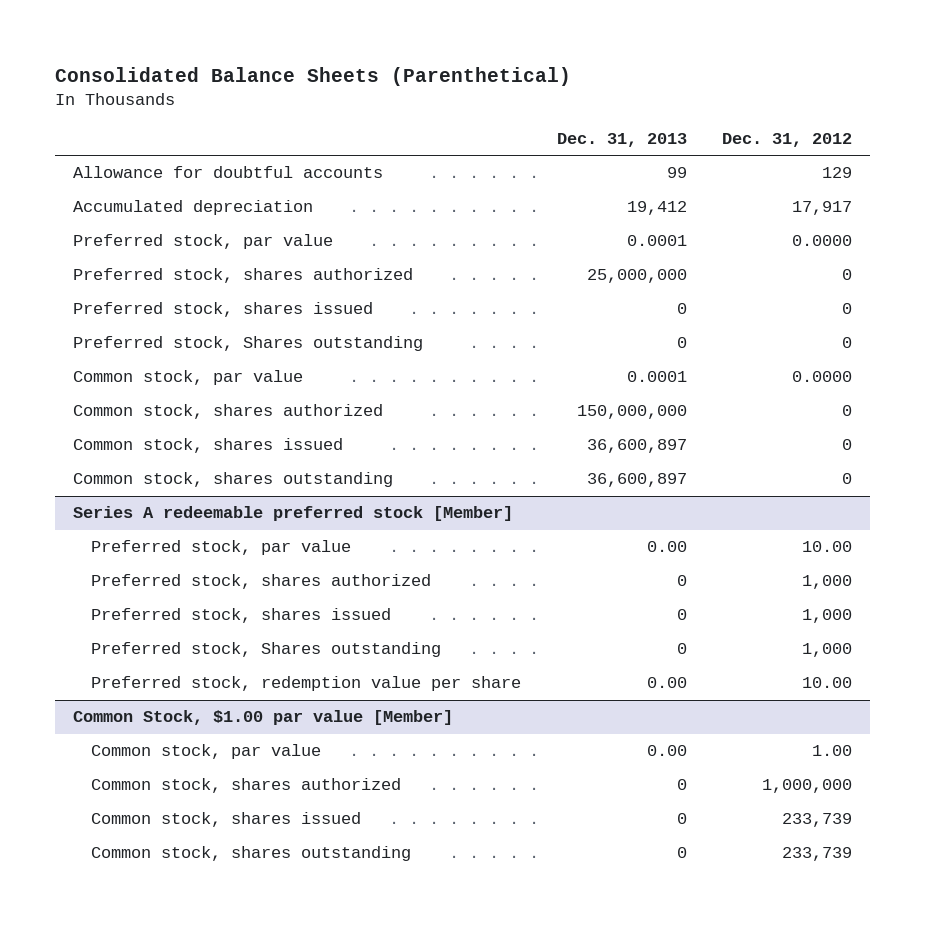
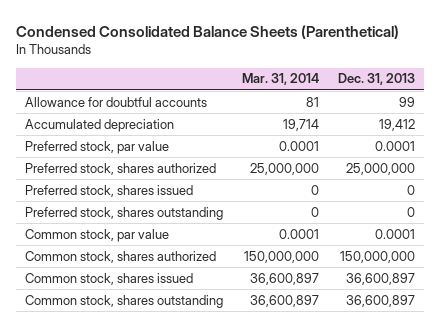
- Consolidated Balance Sheets (Parenthetical)
+ Condensed Consolidated Balance Sheets (Parenthetical)
- | Dec. 31, 2013 | Dec. 31, 2012
+ | Mar. 31, 2014 | Dec. 31, 2013
- Preferred stock, Shares outstanding | 0 | 0
+ Preferred stock, shares outstanding | 0 | 0
- Series A redeemable preferred stock [Member]
- Preferred stock, par value | 0.00 | 10.00
- Preferred stock, shares authorized | 0 | 1,000
- Preferred stock, shares issued | 0 | 1,000
- Preferred stock, Shares outstanding | 0 | 1,000
- Preferred stock, redemption value per share | 0.00 | 10.00
- Common Stock, $1.00 par value [Member]
- Common stock, par value | 0.00 | 1.00
- Common stock, shares authorized | 0 | 1,000,000
- Common stock, shares issued | 0 | 233,739
- Common stock, shares outstanding | 0 | 233,739

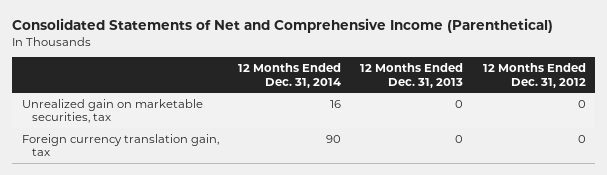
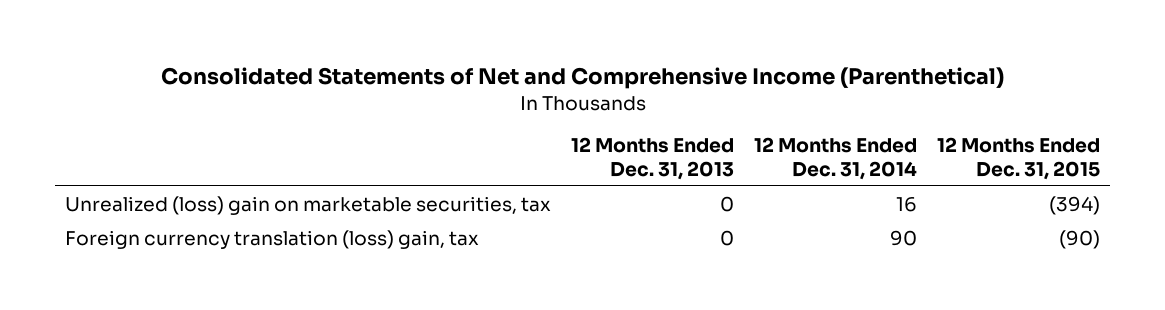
- | 12 Months Ended Dec. 31, 2014 | 12 Months Ended Dec. 31, 2013 | 12 Months Ended Dec. 31, 2012
+ | 12 Months Ended Dec. 31, 2013 | 12 Months Ended Dec. 31, 2014 | 12 Months Ended Dec. 31, 2015
- Unrealized gain on marketable securities, tax | 16 | 0 | 0
- Foreign currency translation gain, tax | 90 | 0 | 0
+ Unrealized (loss) gain on marketable securities, tax | 0 | 16 | (394)
+ Foreign currency translation (loss) gain, tax | 0 | 90 | (90)

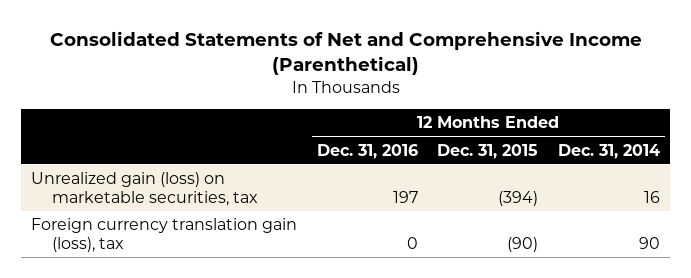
- | 12 Months Ended Dec. 31, 2013 | 12 Months Ended Dec. 31, 2014 | 12 Months Ended Dec. 31, 2015
+ | 12 Months Ended Dec. 31, 2016 | 12 Months Ended Dec. 31, 2015 | 12 Months Ended Dec. 31, 2014
- Unrealized (loss) gain on marketable securities, tax | 0 | 16 | (394)
- Foreign currency translation (loss) gain, tax | 0 | 90 | (90)
+ Unrealized gain (loss) on marketable securities, tax | 197 | (394) | 16
+ Foreign currency translation gain (loss), tax | 0 | (90) | 90

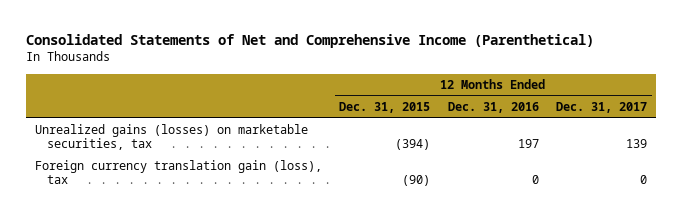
- | 12 Months Ended Dec. 31, 2016 | 12 Months Ended Dec. 31, 2015 | 12 Months Ended Dec. 31, 2014
+ | 12 Months Ended Dec. 31, 2015 | 12 Months Ended Dec. 31, 2016 | 12 Months Ended Dec. 31, 2017
- Unrealized gain (loss) on marketable securities, tax | 197 | (394) | 16
+ Unrealized gains (losses) on marketable securities, tax | (394) | 197 | 139

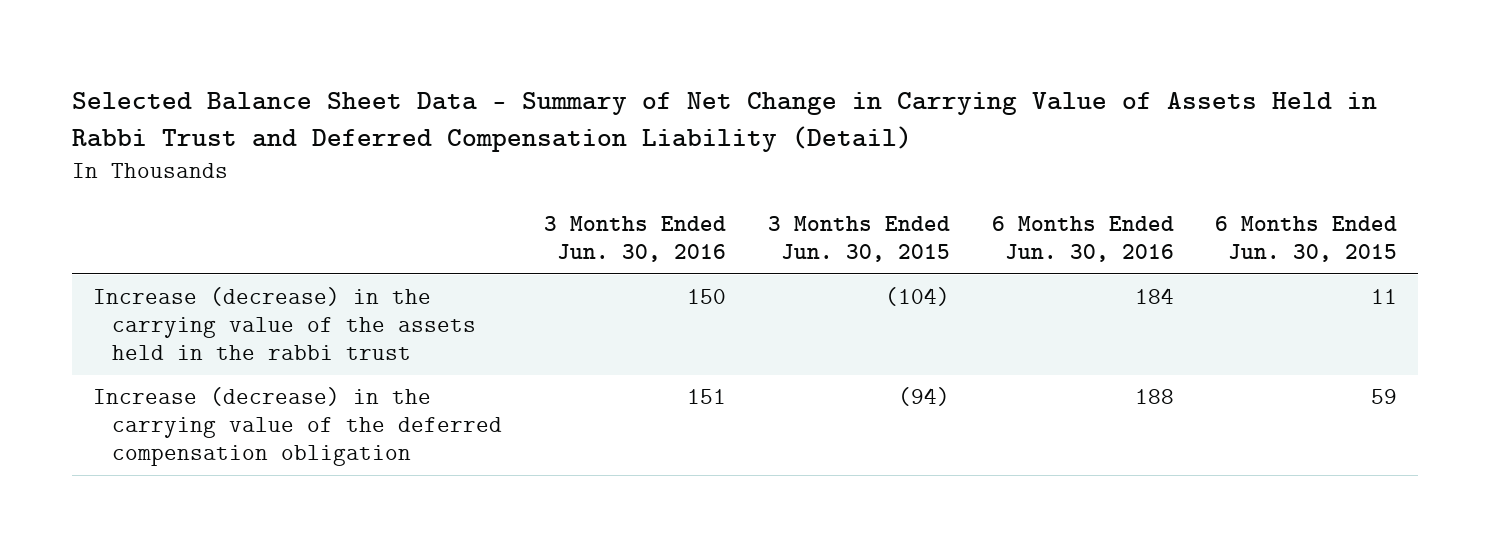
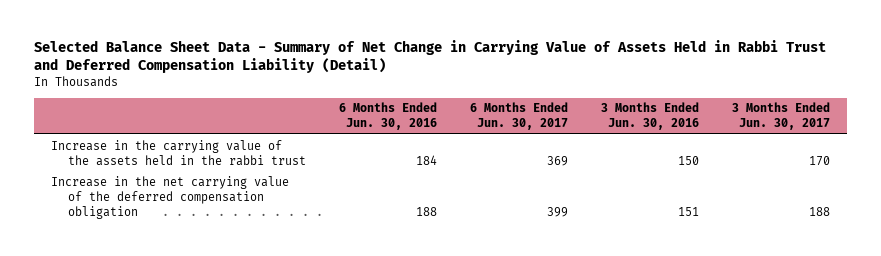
- | 3 Months Ended Jun. 30, 2016 | 3 Months Ended Jun. 30, 2015 | 6 Months Ended Jun. 30, 2016 | 6 Months Ended Jun. 30, 2015
+ | 6 Months Ended Jun. 30, 2016 | 6 Months Ended Jun. 30, 2017 | 3 Months Ended Jun. 30, 2016 | 3 Months Ended Jun. 30, 2017
- Increase (decrease) in the carrying value of the assets held in the rabbi trust | 150 | (104) | 184 | 11
- Increase (decrease) in the carrying value of the deferred compensation obligation | 151 | (94) | 188 | 59
+ Increase in the carrying value of the assets held in the rabbi trust | 184 | 369 | 150 | 170
+ Increase in the net carrying value of the deferred compensation obligation | 188 | 399 | 151 | 188

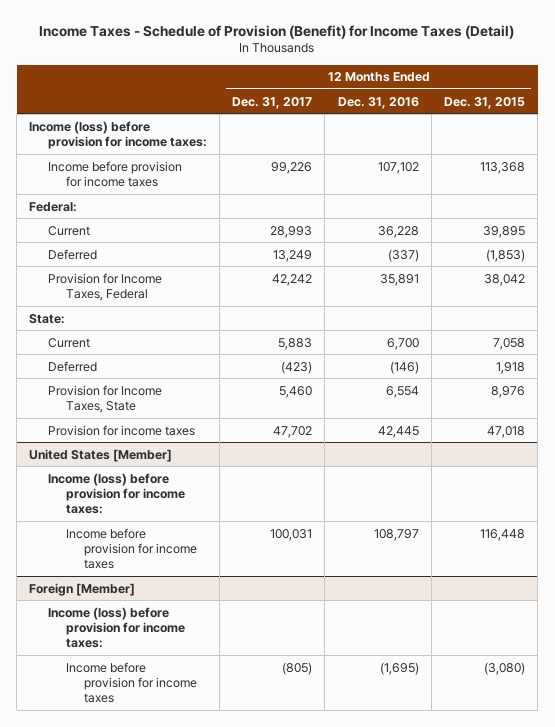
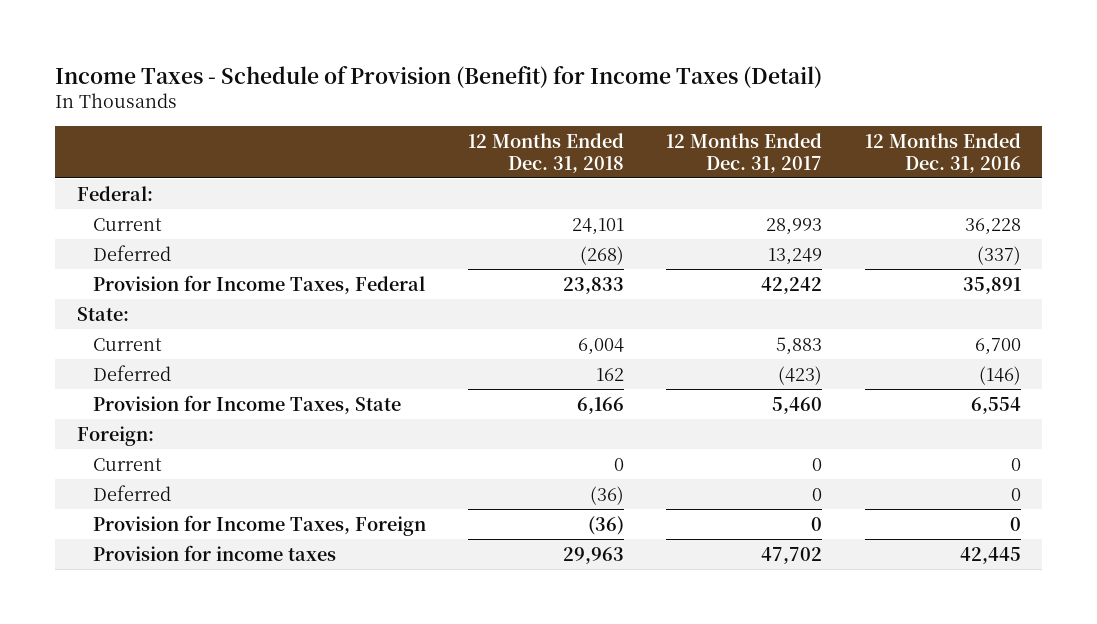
- | 12 Months Ended Dec. 31, 2017 | 12 Months Ended Dec. 31, 2016 | 12 Months Ended Dec. 31, 2015
+ | 12 Months Ended Dec. 31, 2018 | 12 Months Ended Dec. 31, 2017 | 12 Months Ended Dec. 31, 2016
- Income (loss) before provision for income taxes:
- Income before provision for income taxes | 99,226 | 107,102 | 113,368
+ Foreign:
+ Current | 0 | 0 | 0
+ Deferred | (36) | 0 | 0
+ Provision for Income Taxes, Foreign | (36) | 0 | 0
- United States [Member]
- Income (loss) before provision for income taxes:
- Income before provision for income taxes | 100,031 | 108,797 | 116,448
- Foreign [Member]
- Income (loss) before provision for income taxes:
- Income before provision for income taxes | (805) | (1,695) | (3,080)

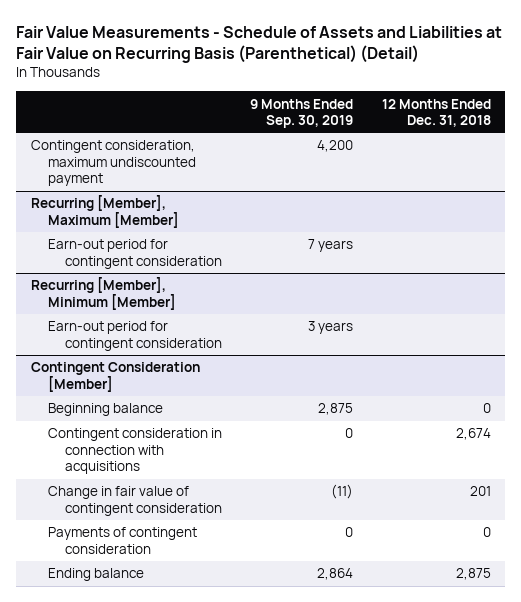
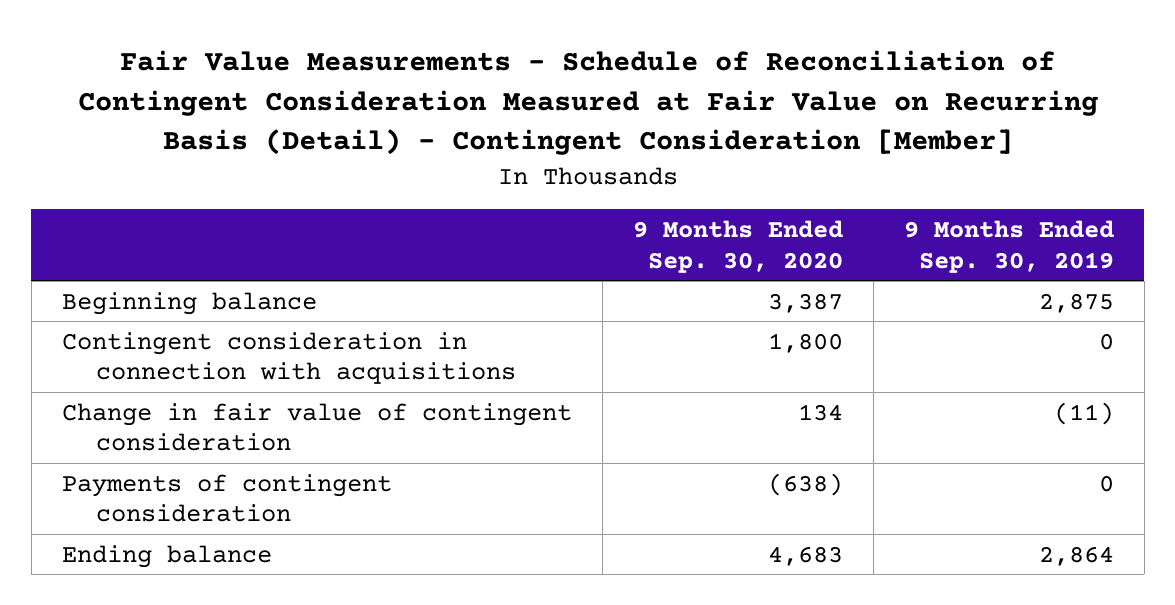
- Fair Value Measurements - Schedule of Assets and Liabilities at Fair Value on Recurring Basis (Parenthetical) (Detail)
+ Fair Value Measurements - Schedule of Reconciliation of Contingent Consideration Measured at Fair Value on Recurring Basis (Detail) - Contingent Consideration [Member]
- | 9 Months Ended Sep. 30, 2019 | 12 Months Ended Dec. 31, 2018
+ | 9 Months Ended Sep. 30, 2020 | 9 Months Ended Sep. 30, 2019
- Contingent consideration, maximum undiscounted payment | 4,200 |
- Recurring [Member], Maximum [Member]
- Earn-out period for contingent consideration | 7 years |
- Recurring [Member], Minimum [Member]
- Earn-out period for contingent consideration | 3 years |
- Contingent Consideration [Member]

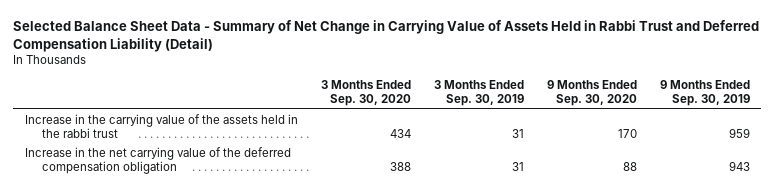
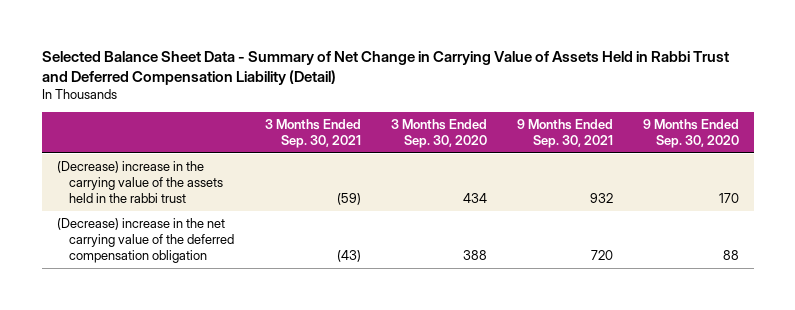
- | 3 Months Ended Sep. 30, 2020 | 3 Months Ended Sep. 30, 2019 | 9 Months Ended Sep. 30, 2020 | 9 Months Ended Sep. 30, 2019
+ | 3 Months Ended Sep. 30, 2021 | 3 Months Ended Sep. 30, 2020 | 9 Months Ended Sep. 30, 2021 | 9 Months Ended Sep. 30, 2020
- Increase in the carrying value of the assets held in the rabbi trust | 434 | 31 | 170 | 959
- Increase in the net carrying value of the deferred compensation obligation | 388 | 31 | 88 | 943
+ (Decrease) increase in the carrying value of the assets held in the rabbi trust | (59) | 434 | 932 | 170
+ (Decrease) increase in the net carrying value of the deferred compensation obligation | (43) | 388 | 720 | 88

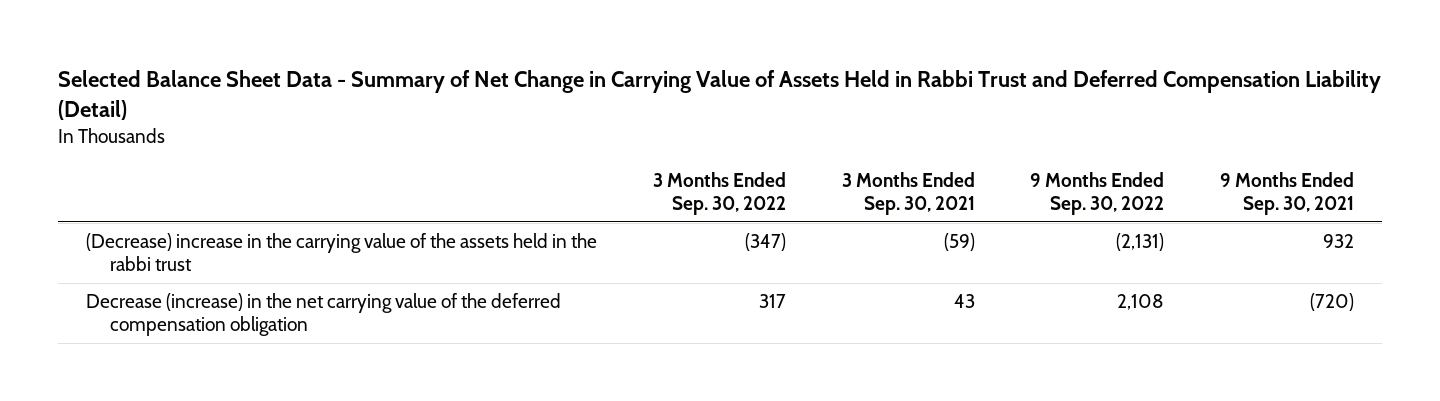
- | 3 Months Ended Sep. 30, 2021 | 3 Months Ended Sep. 30, 2020 | 9 Months Ended Sep. 30, 2021 | 9 Months Ended Sep. 30, 2020
+ | 3 Months Ended Sep. 30, 2022 | 3 Months Ended Sep. 30, 2021 | 9 Months Ended Sep. 30, 2022 | 9 Months Ended Sep. 30, 2021
- (Decrease) increase in the net carrying value of the deferred compensation obligation | (43) | 388 | 720 | 88
+ Decrease (increase) in the net carrying value of the deferred compensation obligation | 317 | 43 | 2,108 | (720)

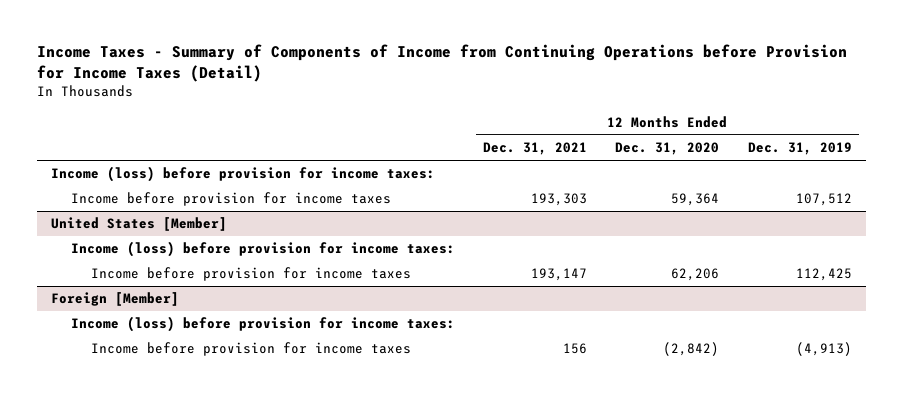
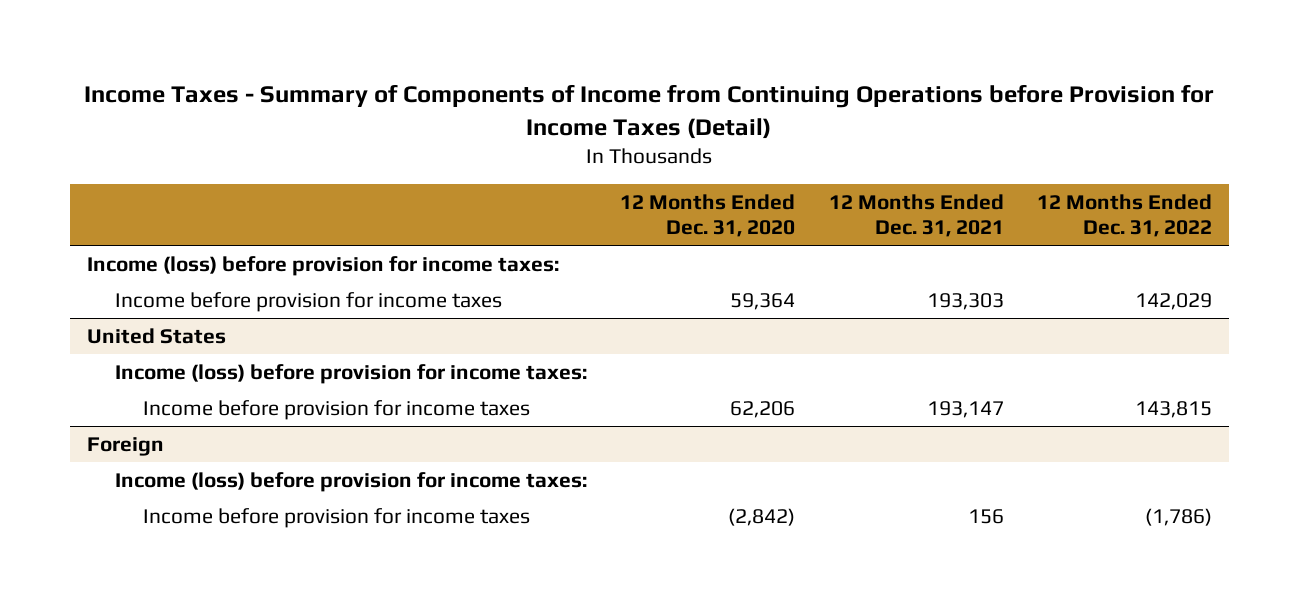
- | 12 Months Ended Dec. 31, 2021 | 12 Months Ended Dec. 31, 2020 | 12 Months Ended Dec. 31, 2019
+ | 12 Months Ended Dec. 31, 2020 | 12 Months Ended Dec. 31, 2021 | 12 Months Ended Dec. 31, 2022
- United States [Member]
+ United States
- Foreign [Member]
+ Foreign

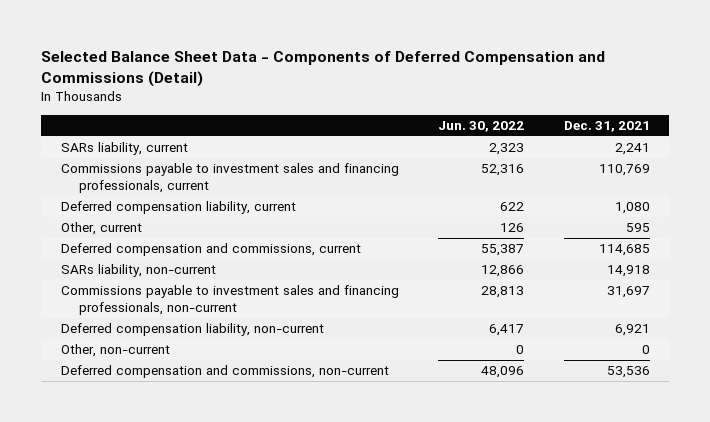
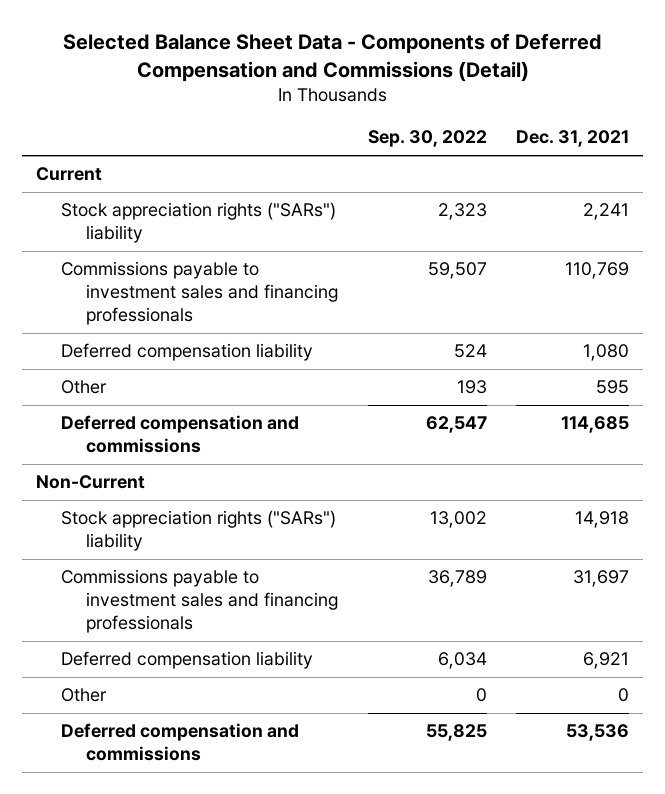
- | Jun. 30, 2022 | Dec. 31, 2021
+ | Sep. 30, 2022 | Dec. 31, 2021
- SARs liability, current | 2,323 | 2,241
- Commissions payable to investment sales and financing professionals, current | 52,316 | 110,769
- Deferred compensation liability, current | 622 | 1,080
- Other, current | 126 | 595
- Deferred compensation and commissions, current | 55,387 | 114,685
- SARs liability, non-current | 12,866 | 14,918
- Commissions payable to investment sales and financing professionals, non-current | 28,813 | 31,697
- Deferred compensation liability, non-current | 6,417 | 6,921
- Other, non-current | 0 | 0
- Deferred compensation and commissions, non-current | 48,096 | 53,536
+ Current
+ Stock appreciation rights ("SARs") liability | 2,323 | 2,241
+ Commissions payable to investment sales and financing professionals | 59,507 | 110,769
+ Deferred compensation liability | 524 | 1,080
+ Other | 193 | 595
+ Deferred compensation and commissions | 62,547 | 114,685
+ Non-Current
+ Stock appreciation rights ("SARs") liability | 13,002 | 14,918
+ Commissions payable to investment sales and financing professionals | 36,789 | 31,697
+ Deferred compensation liability | 6,034 | 6,921
+ Other | 0 | 0
+ Deferred compensation and commissions | 55,825 | 53,536

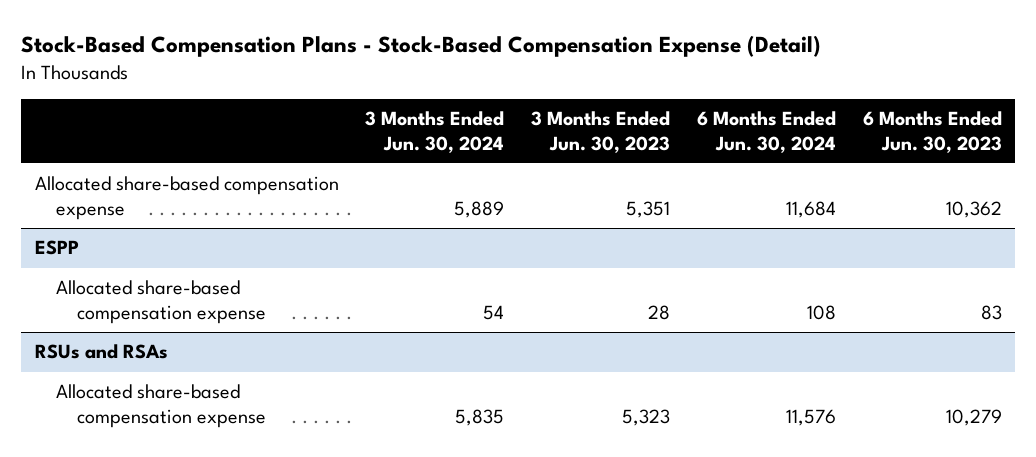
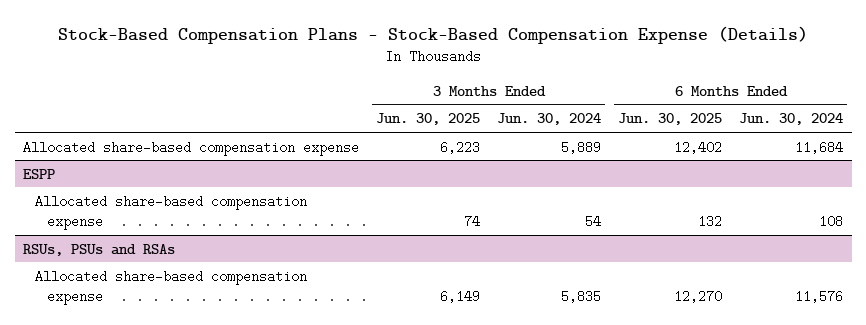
- Stock-Based Compensation Plans - Stock-Based Compensation Expense (Detail)
+ Stock-Based Compensation Plans - Stock-Based Compensation Expense (Details)
- | 3 Months Ended Jun. 30, 2024 | 3 Months Ended Jun. 30, 2023 | 6 Months Ended Jun. 30, 2024 | 6 Months Ended Jun. 30, 2023
+ | 3 Months Ended Jun. 30, 2025 | 3 Months Ended Jun. 30, 2024 | 6 Months Ended Jun. 30, 2025 | 6 Months Ended Jun. 30, 2024
- RSUs and RSAs
+ RSUs, PSUs and RSAs

